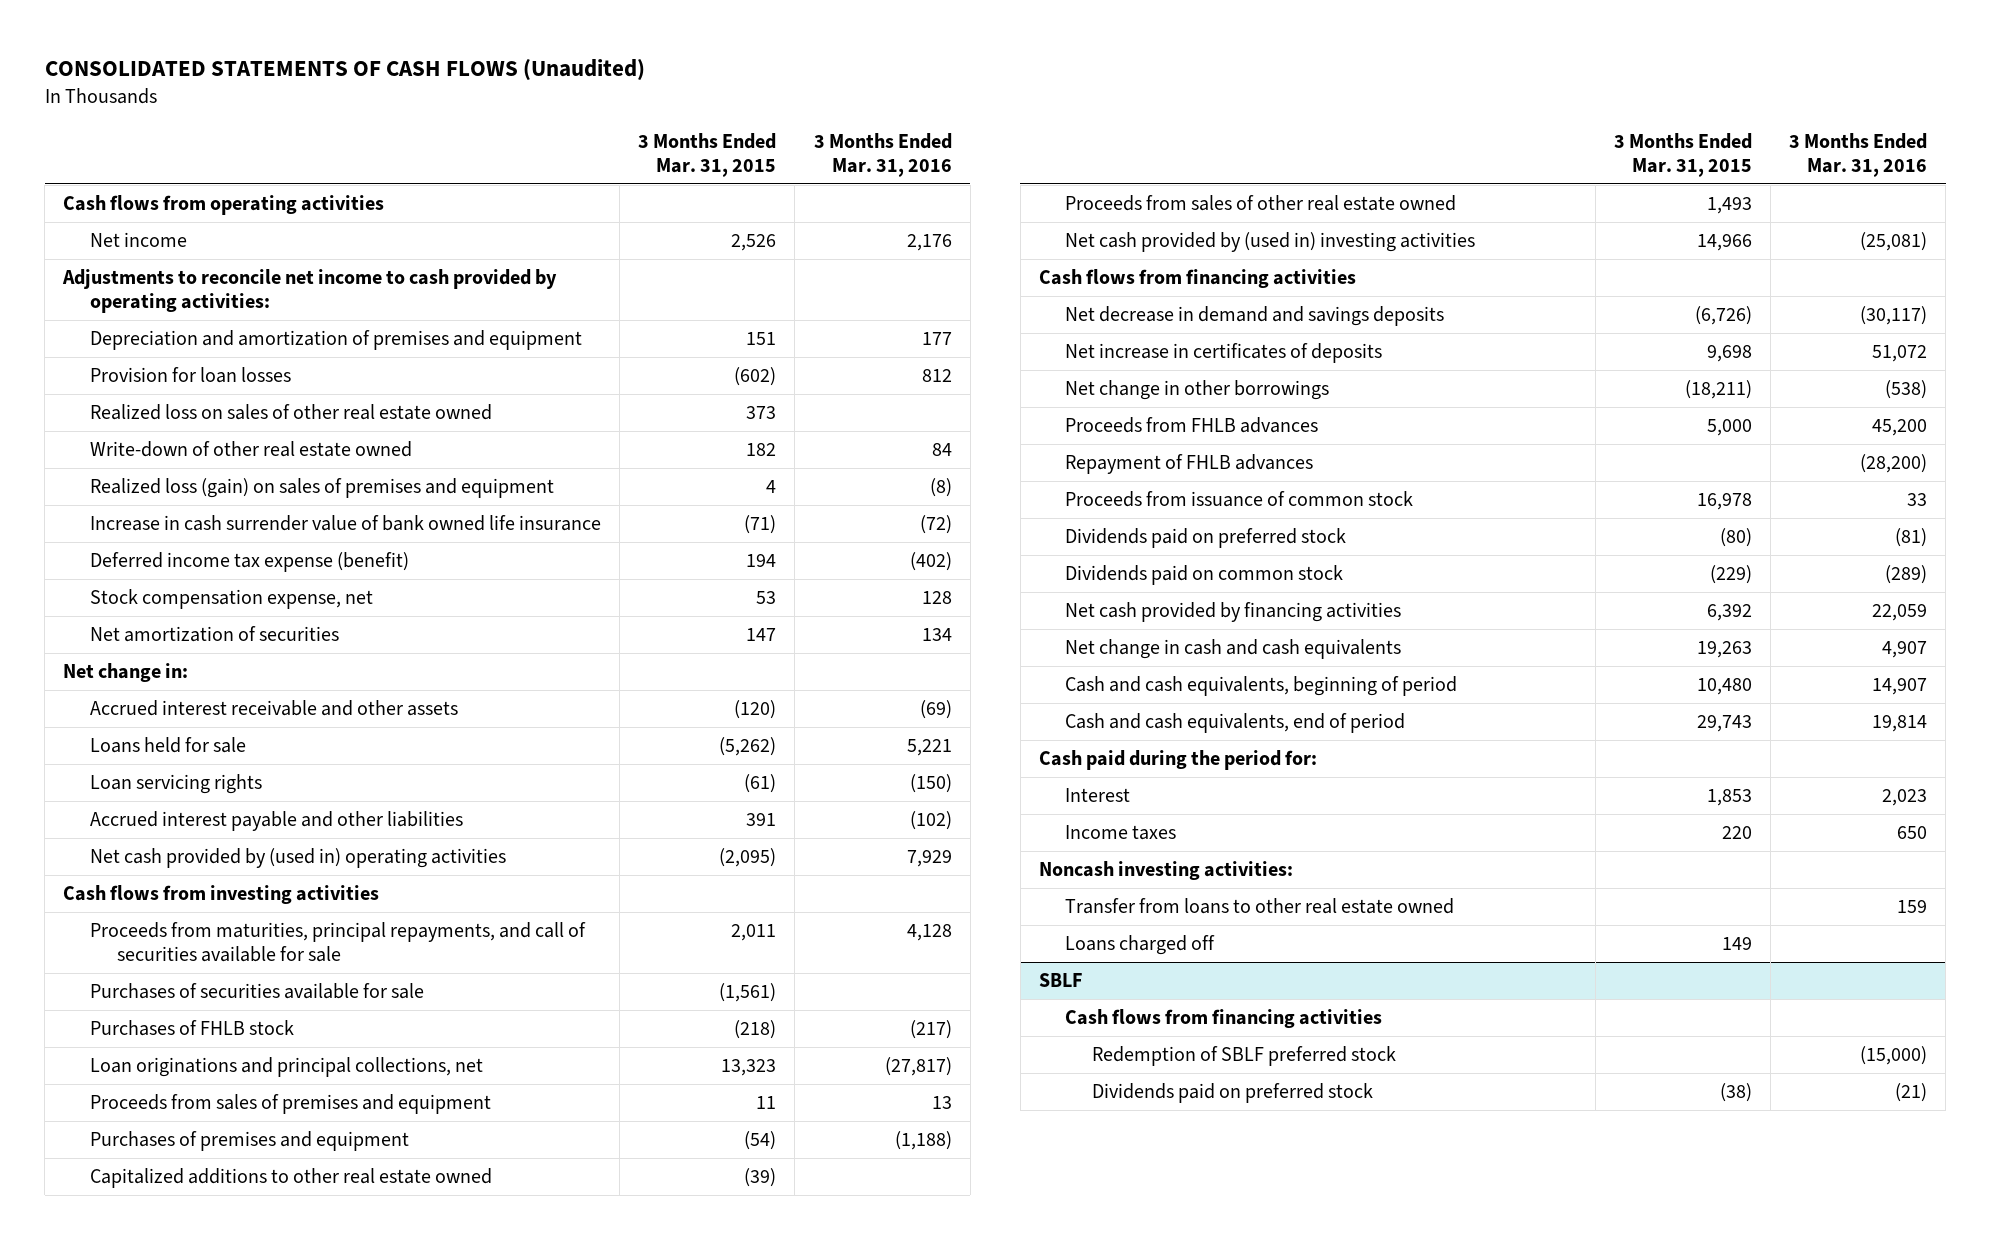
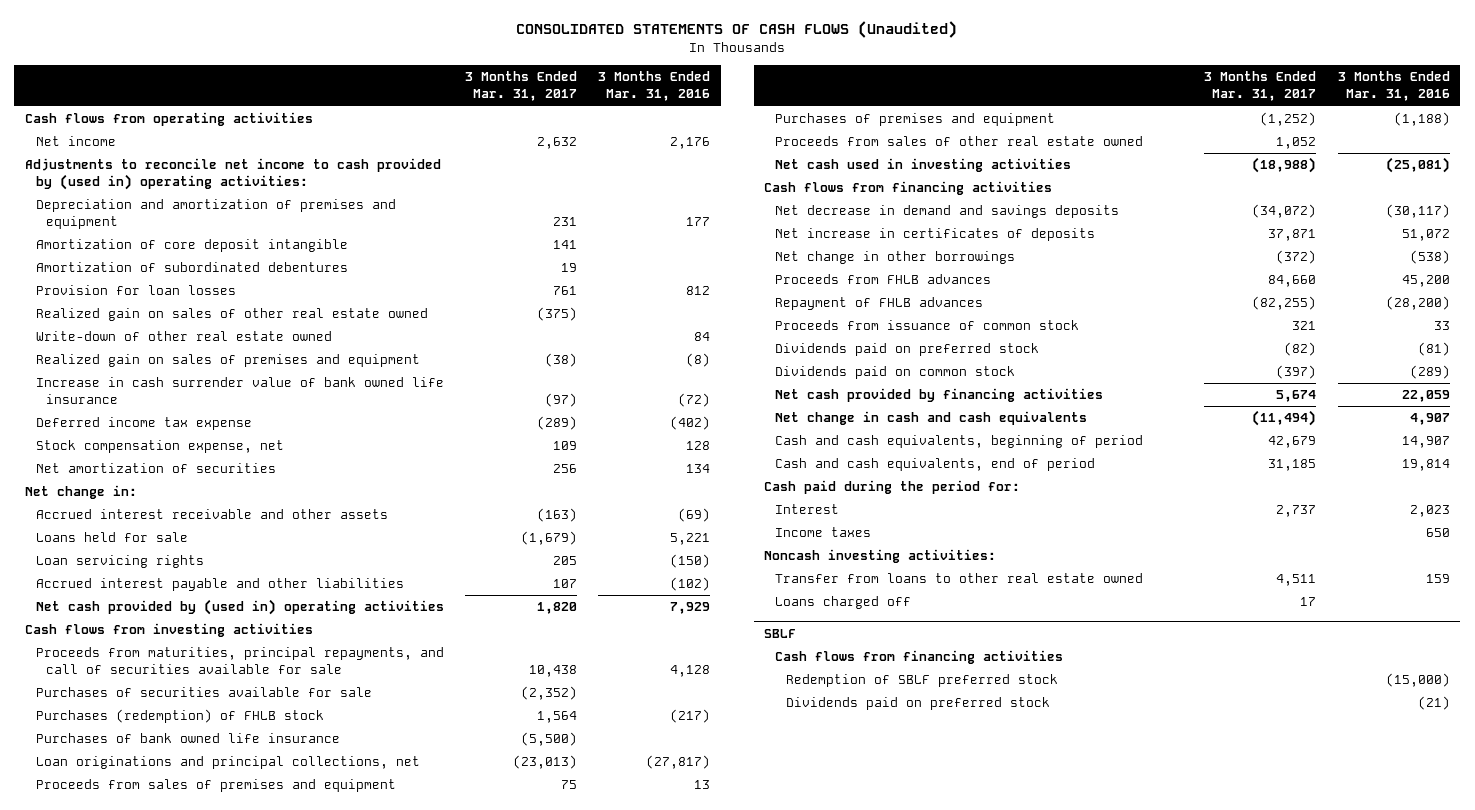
- | 3 Months Ended Mar. 31, 2015 | 3 Months Ended Mar. 31, 2016
+ | 3 Months Ended Mar. 31, 2017 | 3 Months Ended Mar. 31, 2016
- Adjustments to reconcile net income to cash provided by operating activities:
+ Adjustments to reconcile net income to cash provided by (used in) operating activities:
+ Amortization of core deposit intangible | 141 |
+ Amortization of subordinated debentures | 19 |
- Realized loss on sales of other real estate owned | 373 |
+ Realized gain on sales of other real estate owned | (375) |
- Realized loss (gain) on sales of premises and equipment | 4 | (8)
+ Realized gain on sales of premises and equipment | (38) | (8)
- Deferred income tax expense (benefit) | 194 | (402)
+ Deferred income tax expense | (289) | (402)
- Purchases of FHLB stock | (218) | (217)
+ Purchases (redemption) of FHLB stock | 1,564 | (217)
+ Purchases of bank owned life insurance | (5,500) |
- Capitalized additions to other real estate owned | (39) |
- Net cash provided by (used in) investing activities | 14,966 | (25,081)
+ Net cash used in investing activities | (18,988) | (25,081)

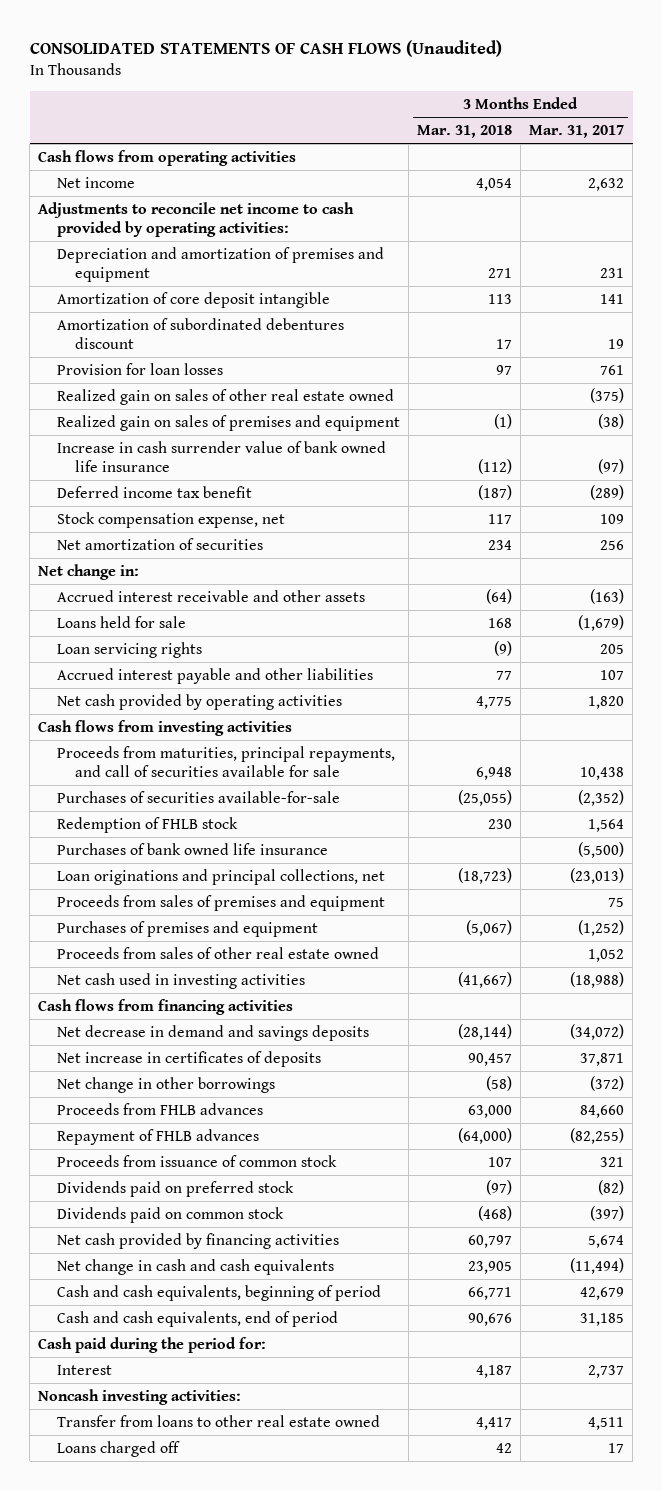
- | 3 Months Ended Mar. 31, 2017 | 3 Months Ended Mar. 31, 2016
+ | 3 Months Ended Mar. 31, 2018 | 3 Months Ended Mar. 31, 2017
- Adjustments to reconcile net income to cash provided by (used in) operating activities:
+ Adjustments to reconcile net income to cash provided by operating activities:
- Amortization of subordinated debentures | 19 |
+ Amortization of subordinated debentures discount | 17 | 19
- Write-down of other real estate owned | | 84
- Deferred income tax expense | (289) | (402)
+ Deferred income tax benefit | (187) | (289)
- Net cash provided by (used in) operating activities | 1,820 | 7,929
+ Net cash provided by operating activities | 4,775 | 1,820
- Purchases of securities available for sale | (2,352) |
- Purchases (redemption) of FHLB stock | 1,564 | (217)
+ Purchases of securities available-for-sale | (25,055) | (2,352)
+ Redemption of FHLB stock | 230 | 1,564
- Income taxes | | 650
- SBLF
- Cash flows from financing activities
- Redemption of SBLF preferred stock | | (15,000)
- Dividends paid on preferred stock | | (21)

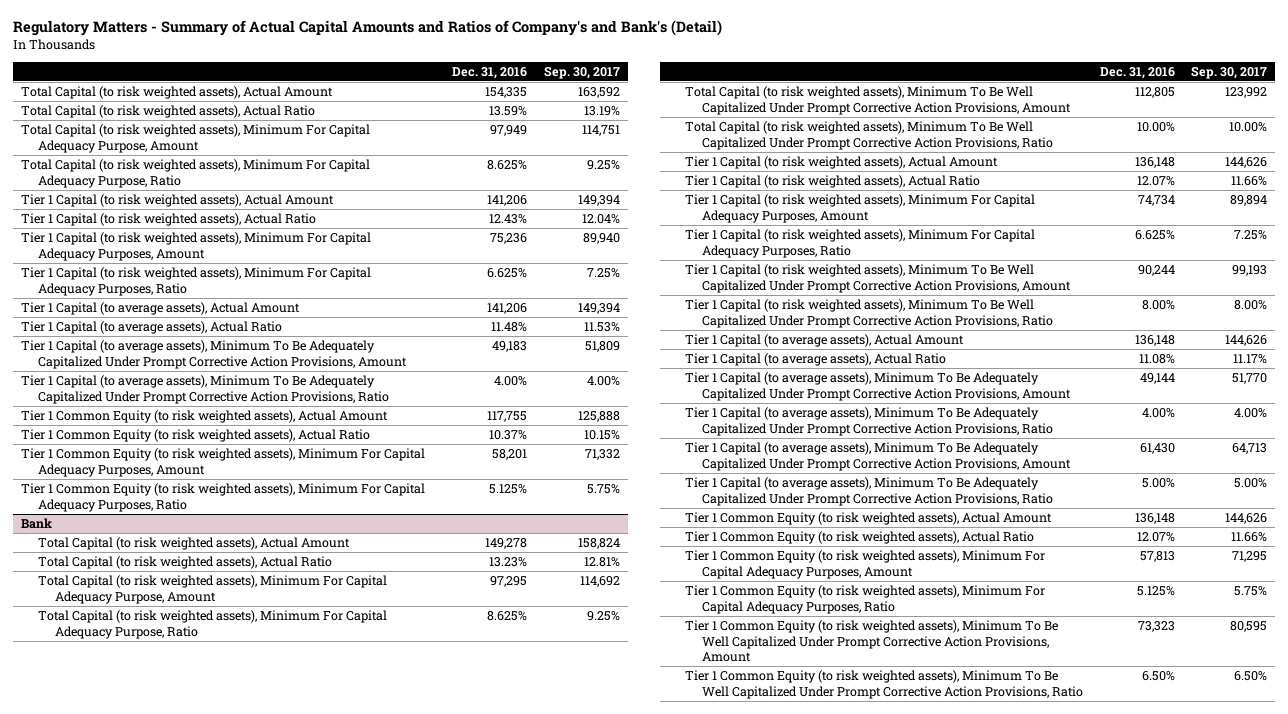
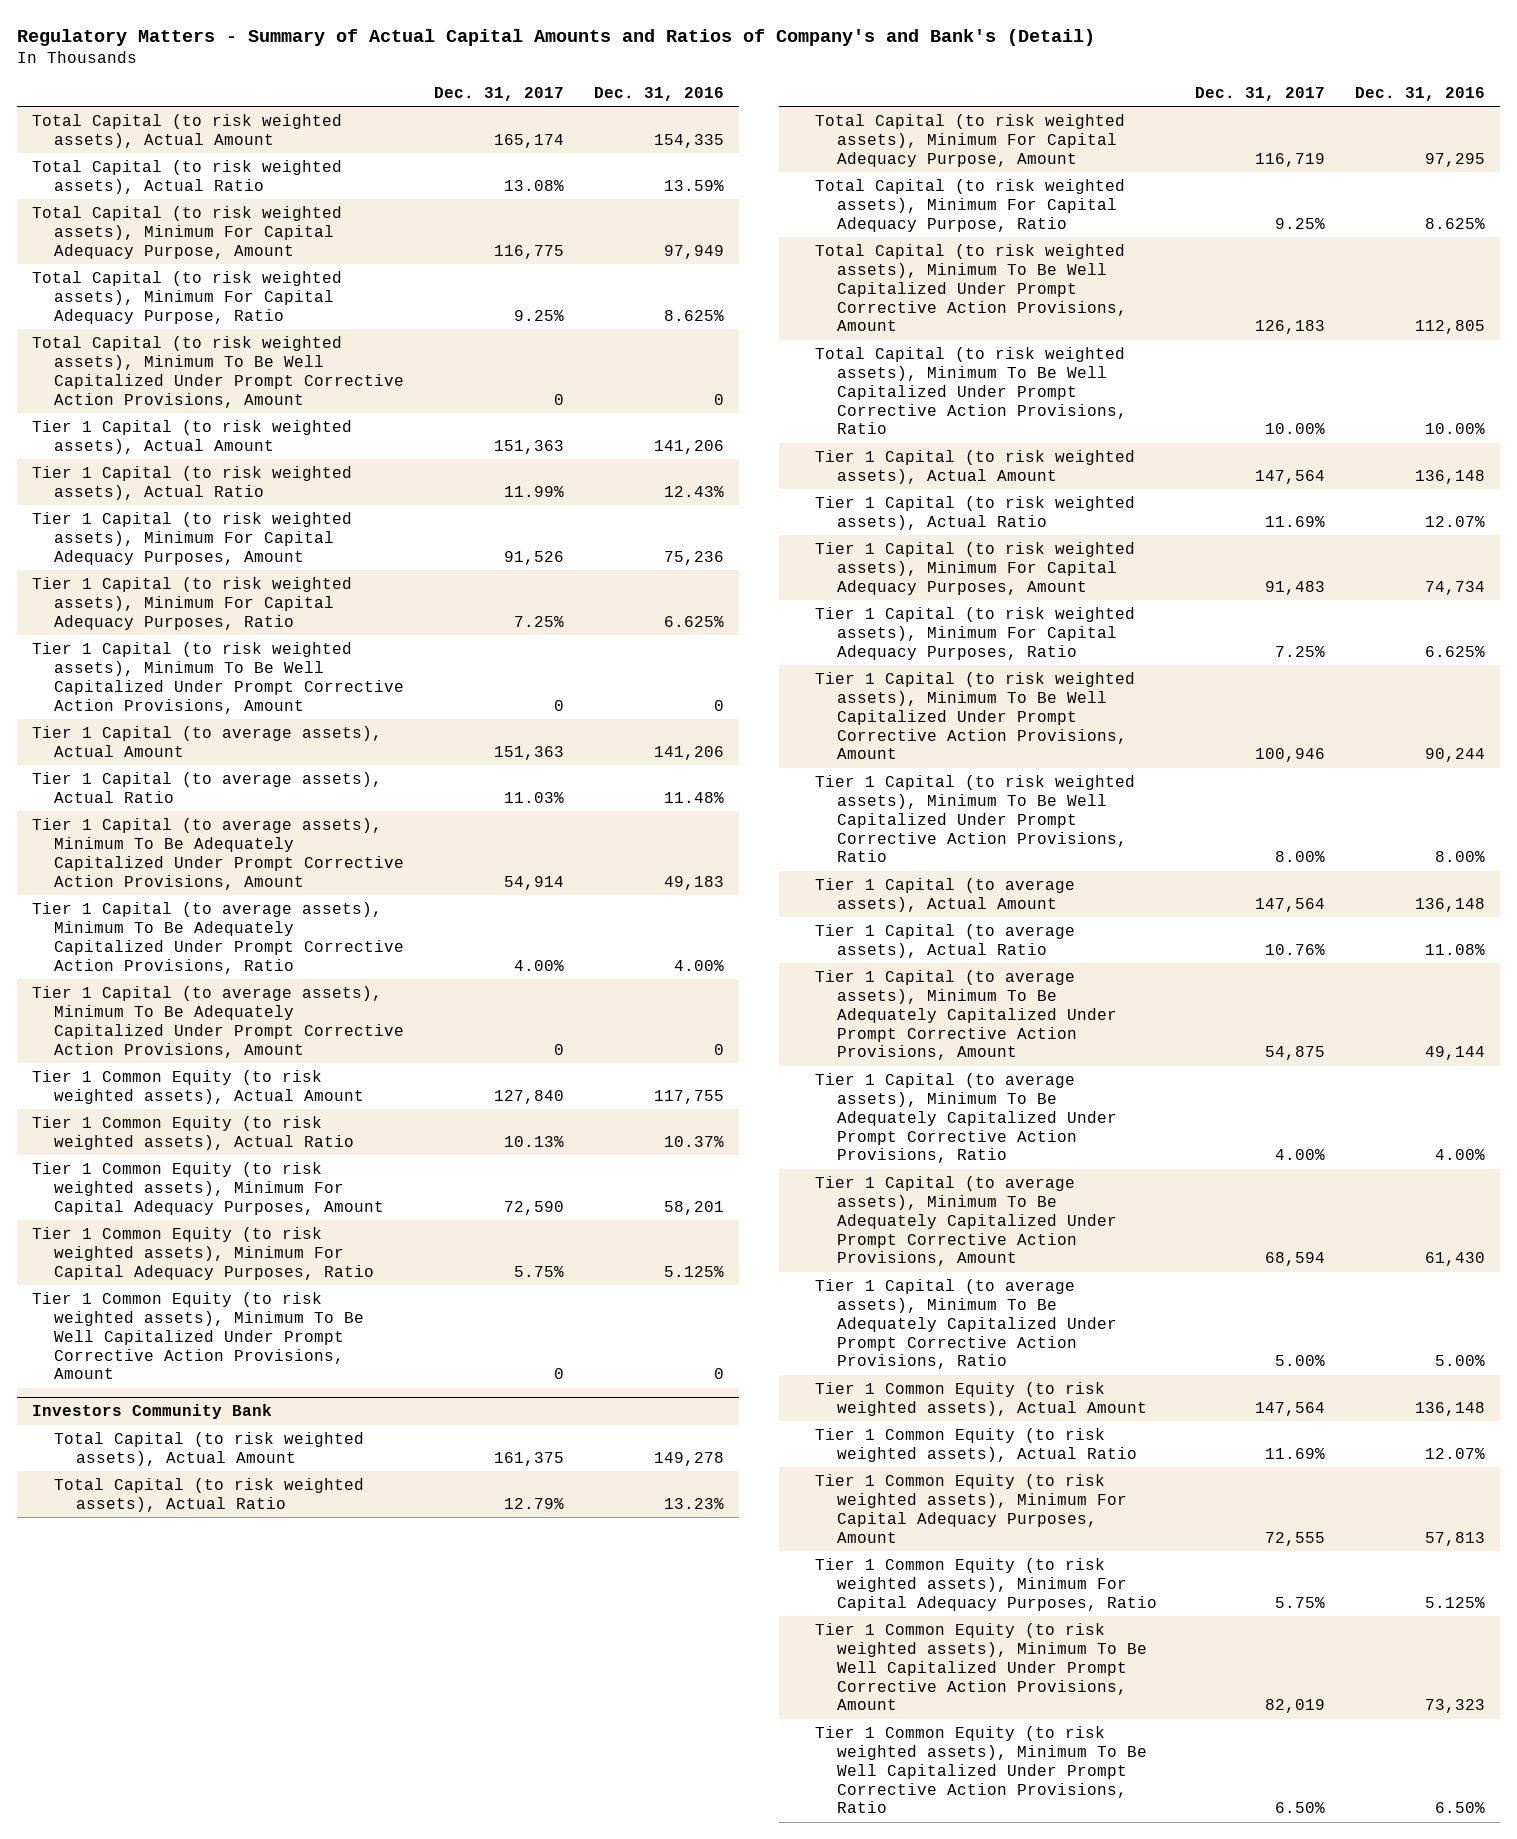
- | Dec. 31, 2016 | Sep. 30, 2017
+ | Dec. 31, 2017 | Dec. 31, 2016
+ Total Capital (to risk weighted assets), Minimum To Be Well Capitalized Under Prompt Corrective Action Provisions, Amount | 0 | 0
+ Tier 1 Capital (to risk weighted assets), Minimum To Be Well Capitalized Under Prompt Corrective Action Provisions, Amount | 0 | 0
+ Tier 1 Capital (to average assets), Minimum To Be Adequately Capitalized Under Prompt Corrective Action Provisions, Amount | 0 | 0
- Bank
+ Tier 1 Common Equity (to risk weighted assets), Minimum To Be Well Capitalized Under Prompt Corrective Action Provisions, Amount | 0 | 0
+ Investors Community Bank

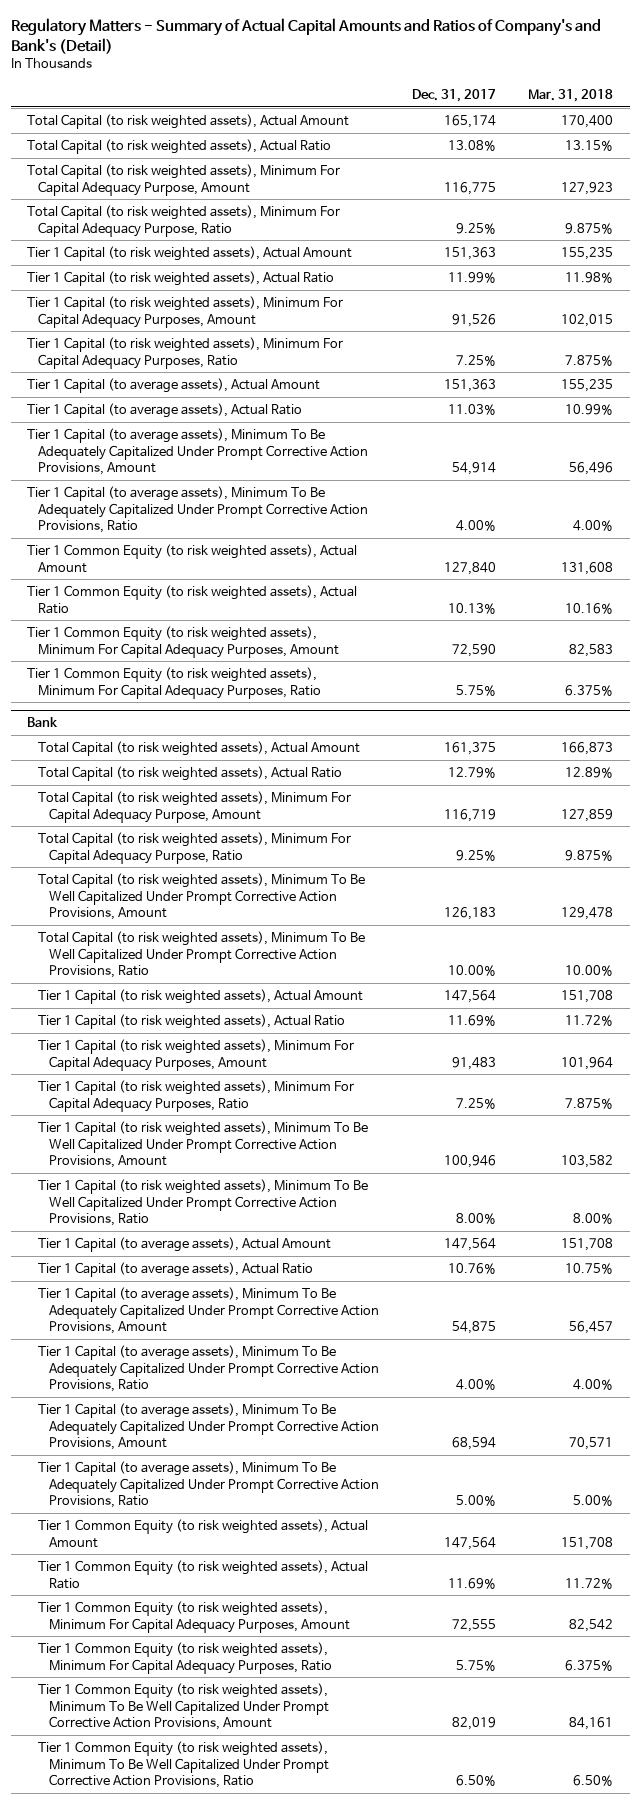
- | Dec. 31, 2017 | Dec. 31, 2016
+ | Dec. 31, 2017 | Mar. 31, 2018
- Total Capital (to risk weighted assets), Minimum To Be Well Capitalized Under Prompt Corrective Action Provisions, Amount | 0 | 0
- Tier 1 Capital (to risk weighted assets), Minimum To Be Well Capitalized Under Prompt Corrective Action Provisions, Amount | 0 | 0
- Tier 1 Capital (to average assets), Minimum To Be Adequately Capitalized Under Prompt Corrective Action Provisions, Amount | 0 | 0
- Tier 1 Common Equity (to risk weighted assets), Minimum To Be Well Capitalized Under Prompt Corrective Action Provisions, Amount | 0 | 0
- Investors Community Bank
+ Bank

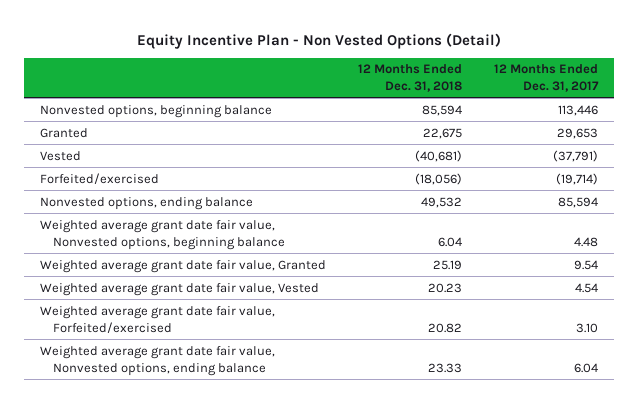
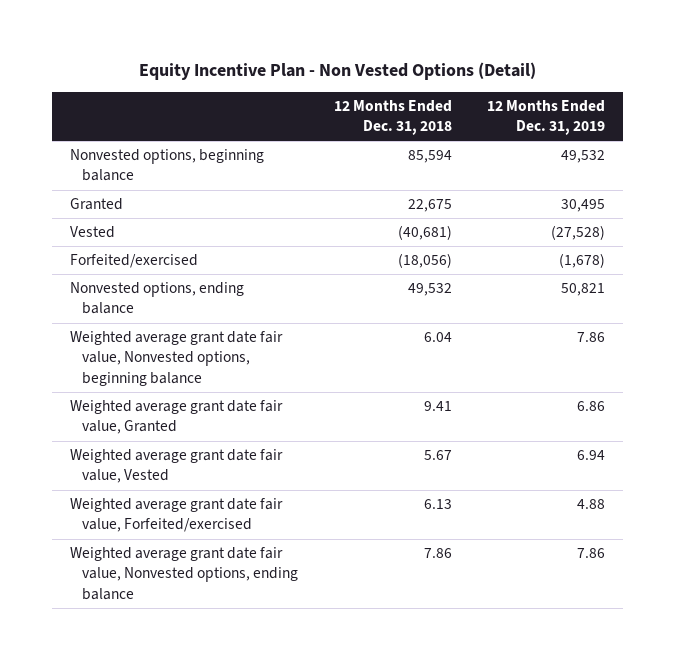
- | 12 Months Ended Dec. 31, 2018 | 12 Months Ended Dec. 31, 2017
+ | 12 Months Ended Dec. 31, 2018 | 12 Months Ended Dec. 31, 2019
- Weighted average grant date fair value, Granted | 25.19 | 9.54
- Weighted average grant date fair value, Vested | 20.23 | 4.54
- Weighted average grant date fair value, Forfeited/exercised | 20.82 | 3.10
- Weighted average grant date fair value, Nonvested options, ending balance | 23.33 | 6.04
+ Weighted average grant date fair value, Granted | 9.41 | 6.86
+ Weighted average grant date fair value, Vested | 5.67 | 6.94
+ Weighted average grant date fair value, Forfeited/exercised | 6.13 | 4.88
+ Weighted average grant date fair value, Nonvested options, ending balance | 7.86 | 7.86

